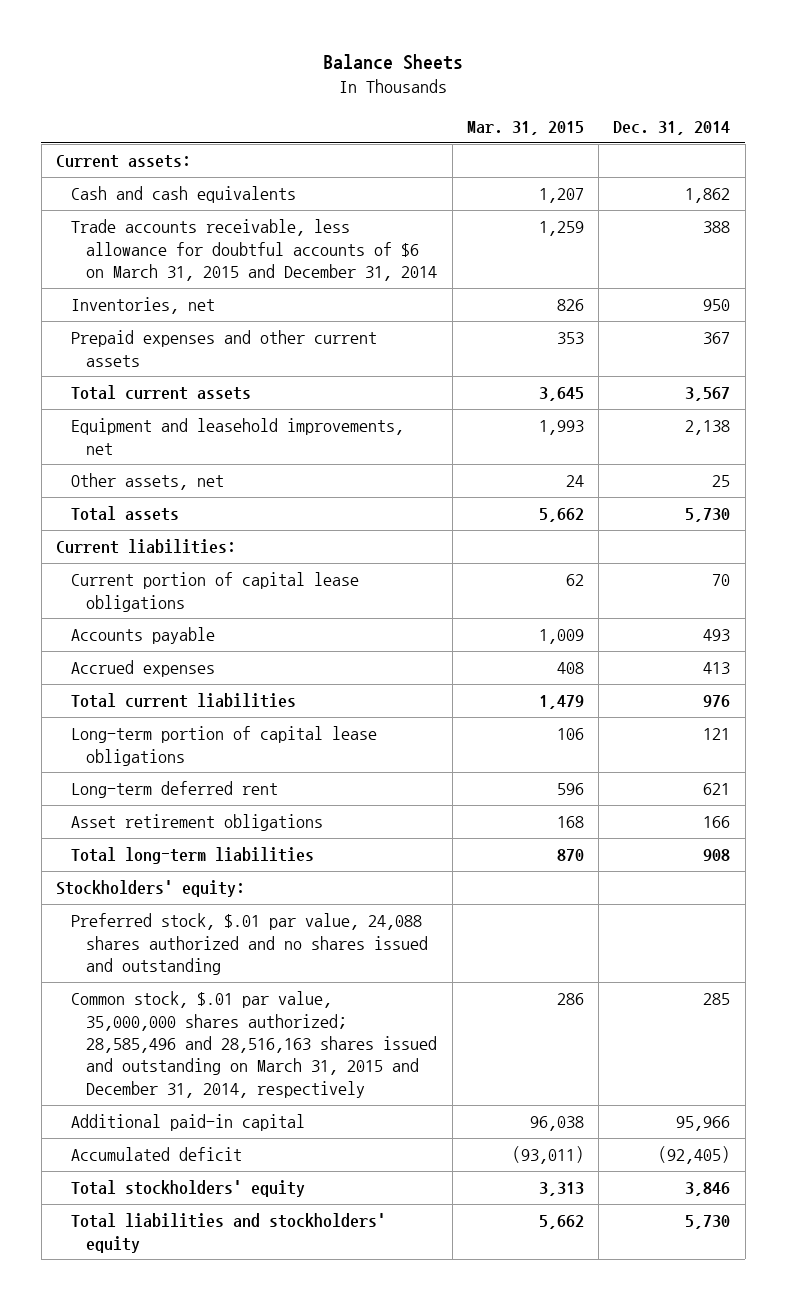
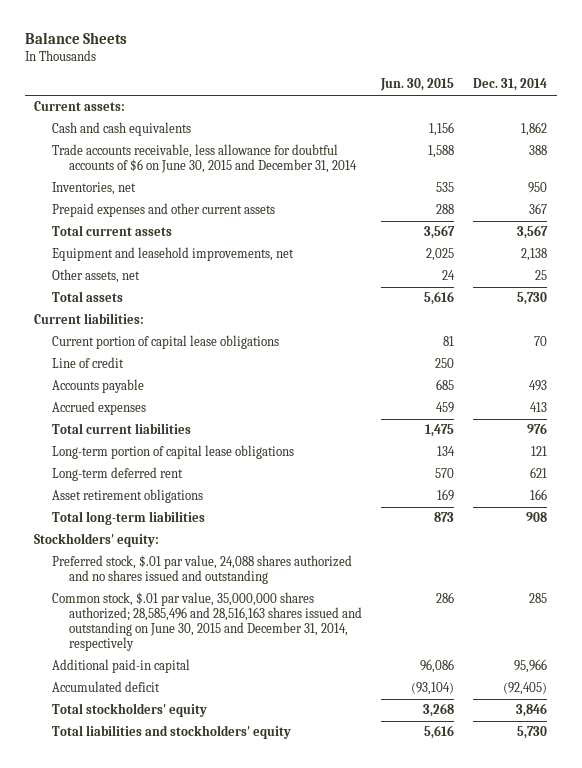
- | Mar. 31, 2015 | Dec. 31, 2014
+ | Jun. 30, 2015 | Dec. 31, 2014
- Trade accounts receivable, less allowance for doubtful accounts of $6 on March 31, 2015 and December 31, 2014 | 1,259 | 388
+ Trade accounts receivable, less allowance for doubtful accounts of $6 on June 30, 2015 and December 31, 2014 | 1,588 | 388
+ Line of credit | 250 |
- Common stock, $.01 par value, 35,000,000 shares authorized; 28,585,496 and 28,516,163 shares issued and outstanding on March 31, 2015 and December 31, 2014, respectively | 286 | 285
+ Common stock, $.01 par value, 35,000,000 shares authorized; 28,585,496 and 28,516,163 shares issued and outstanding on June 30, 2015 and December 31, 2014, respectively | 286 | 285

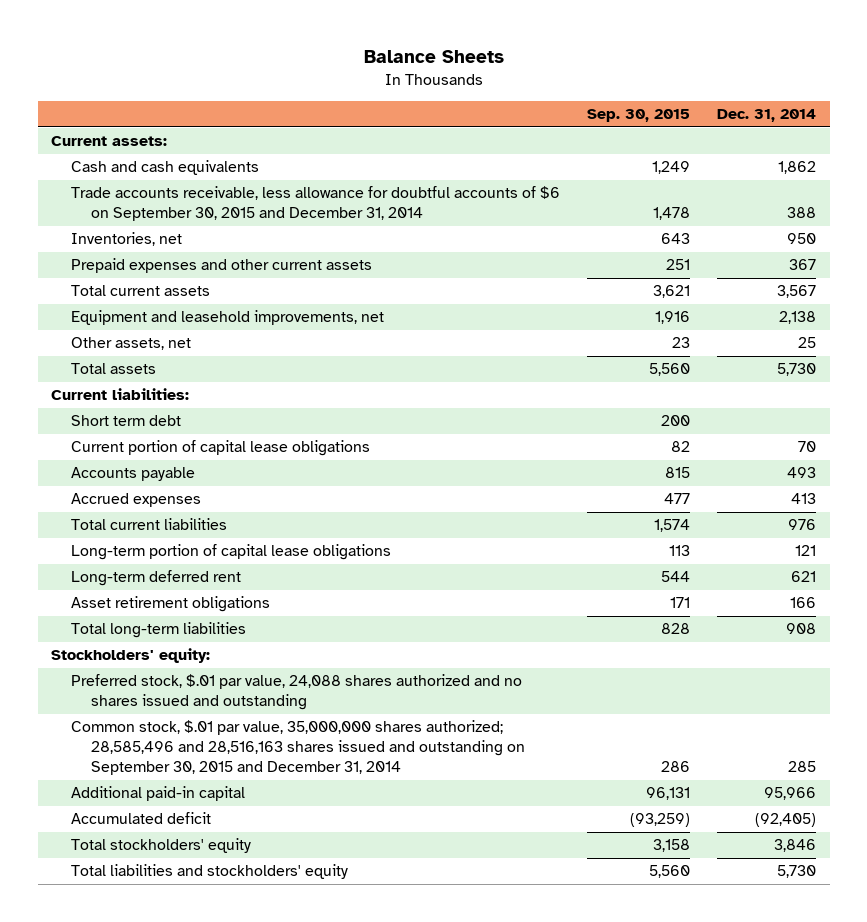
- | Jun. 30, 2015 | Dec. 31, 2014
+ | Sep. 30, 2015 | Dec. 31, 2014
- Trade accounts receivable, less allowance for doubtful accounts of $6 on June 30, 2015 and December 31, 2014 | 1,588 | 388
+ Trade accounts receivable, less allowance for doubtful accounts of $6 on September 30, 2015 and December 31, 2014 | 1,478 | 388
+ Short term debt | 200 |
- Line of credit | 250 |
- Common stock, $.01 par value, 35,000,000 shares authorized; 28,585,496 and 28,516,163 shares issued and outstanding on June 30, 2015 and December 31, 2014, respectively | 286 | 285
+ Common stock, $.01 par value, 35,000,000 shares authorized; 28,585,496 and 28,516,163 shares issued and outstanding on September 30, 2015 and December 31, 2014 | 286 | 285

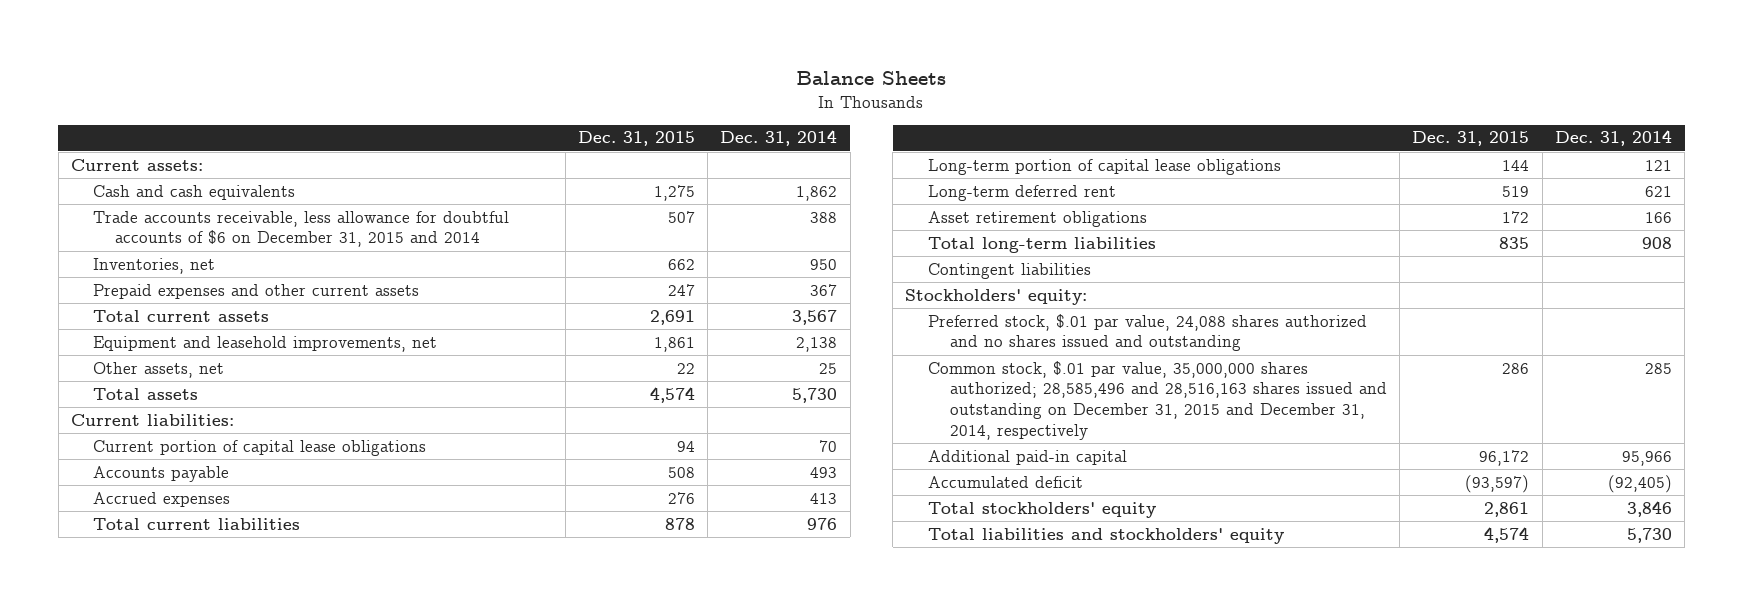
- | Sep. 30, 2015 | Dec. 31, 2014
+ | Dec. 31, 2015 | Dec. 31, 2014
- Trade accounts receivable, less allowance for doubtful accounts of $6 on September 30, 2015 and December 31, 2014 | 1,478 | 388
+ Trade accounts receivable, less allowance for doubtful accounts of $6 on December 31, 2015 and 2014 | 507 | 388
- Short term debt | 200 |
+ Contingent liabilities
- Common stock, $.01 par value, 35,000,000 shares authorized; 28,585,496 and 28,516,163 shares issued and outstanding on September 30, 2015 and December 31, 2014 | 286 | 285
+ Common stock, $.01 par value, 35,000,000 shares authorized; 28,585,496 and 28,516,163 shares issued and outstanding on December 31, 2015 and December 31, 2014, respectively | 286 | 285

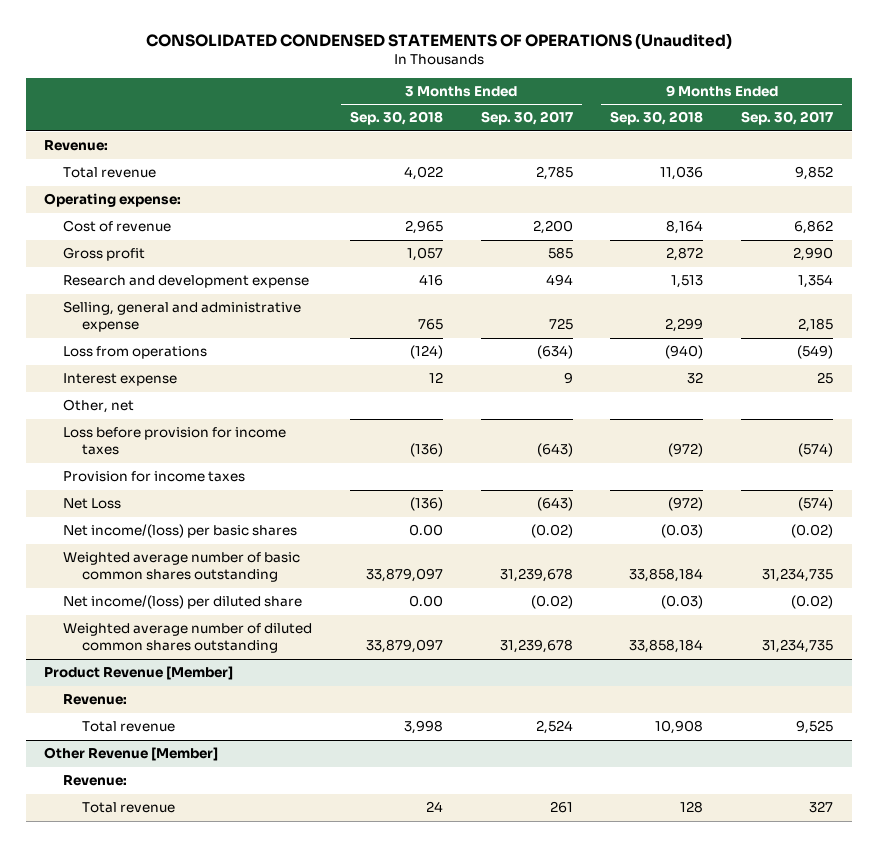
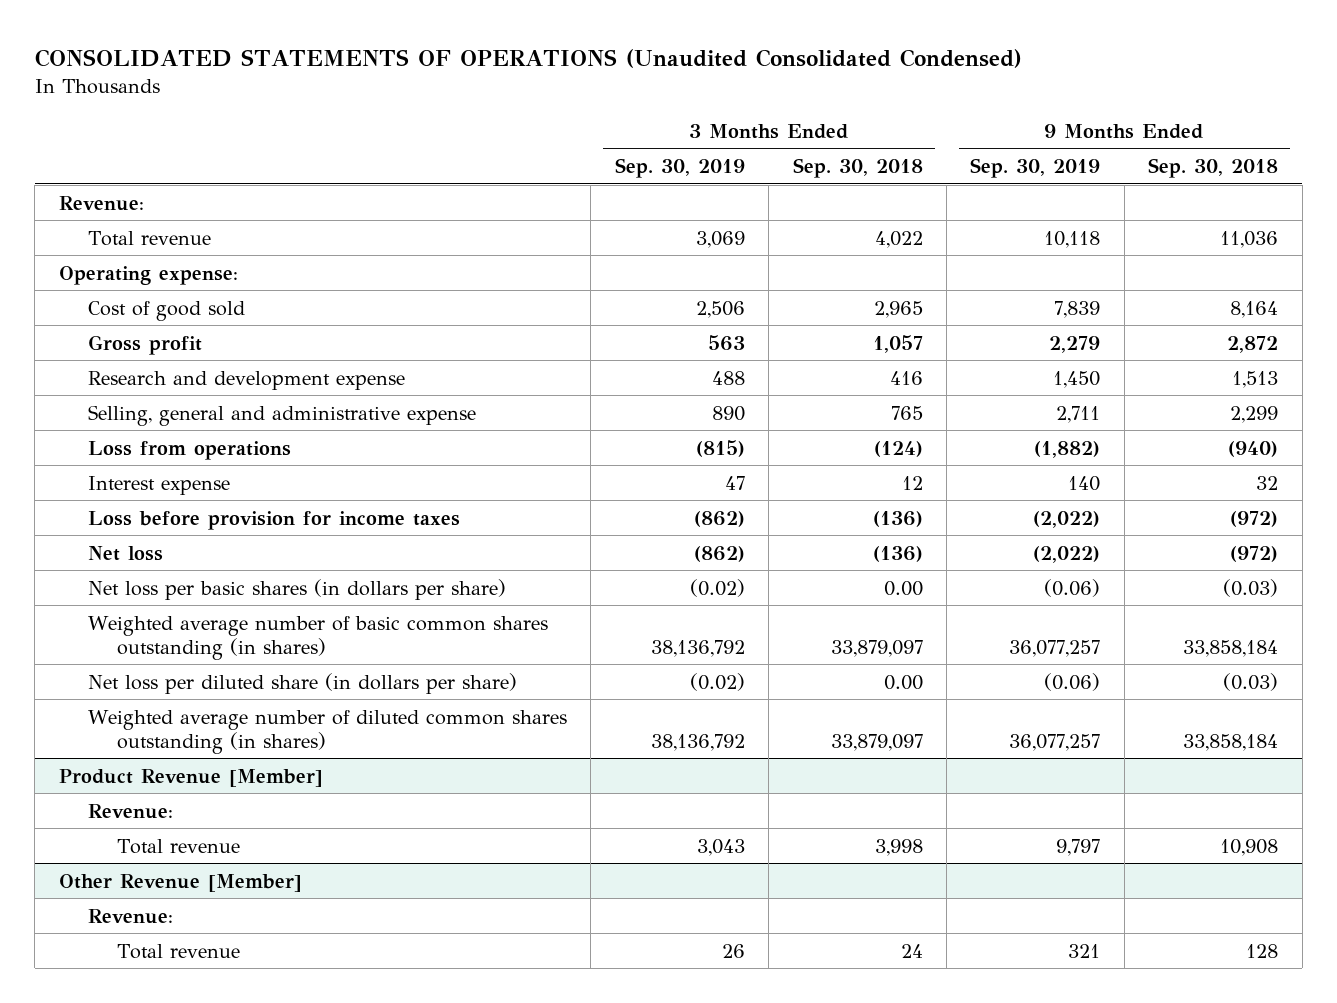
- CONSOLIDATED CONDENSED STATEMENTS OF OPERATIONS (Unaudited)
+ CONSOLIDATED STATEMENTS OF OPERATIONS (Unaudited Consolidated Condensed)
- | 3 Months Ended Sep. 30, 2018 | 3 Months Ended Sep. 30, 2017 | 9 Months Ended Sep. 30, 2018 | 9 Months Ended Sep. 30, 2017
+ | 3 Months Ended Sep. 30, 2019 | 3 Months Ended Sep. 30, 2018 | 9 Months Ended Sep. 30, 2019 | 9 Months Ended Sep. 30, 2018
- Cost of revenue | 2,965 | 2,200 | 8,164 | 6,862
+ Cost of good sold | 2,506 | 2,965 | 7,839 | 8,164
- Other, net
- Provision for income taxes
- Net Loss | (136) | (643) | (972) | (574)
- Net income/(loss) per basic shares | 0.00 | (0.02) | (0.03) | (0.02)
- Weighted average number of basic common shares outstanding | 33,879,097 | 31,239,678 | 33,858,184 | 31,234,735
- Net income/(loss) per diluted share | 0.00 | (0.02) | (0.03) | (0.02)
- Weighted average number of diluted common shares outstanding | 33,879,097 | 31,239,678 | 33,858,184 | 31,234,735
+ Net loss | (862) | (136) | (2,022) | (972)
+ Net loss per basic shares (in dollars per share) | (0.02) | 0.00 | (0.06) | (0.03)
+ Weighted average number of basic common shares outstanding (in shares) | 38,136,792 | 33,879,097 | 36,077,257 | 33,858,184
+ Net loss per diluted share (in dollars per share) | (0.02) | 0.00 | (0.06) | (0.03)
+ Weighted average number of diluted common shares outstanding (in shares) | 38,136,792 | 33,879,097 | 36,077,257 | 33,858,184

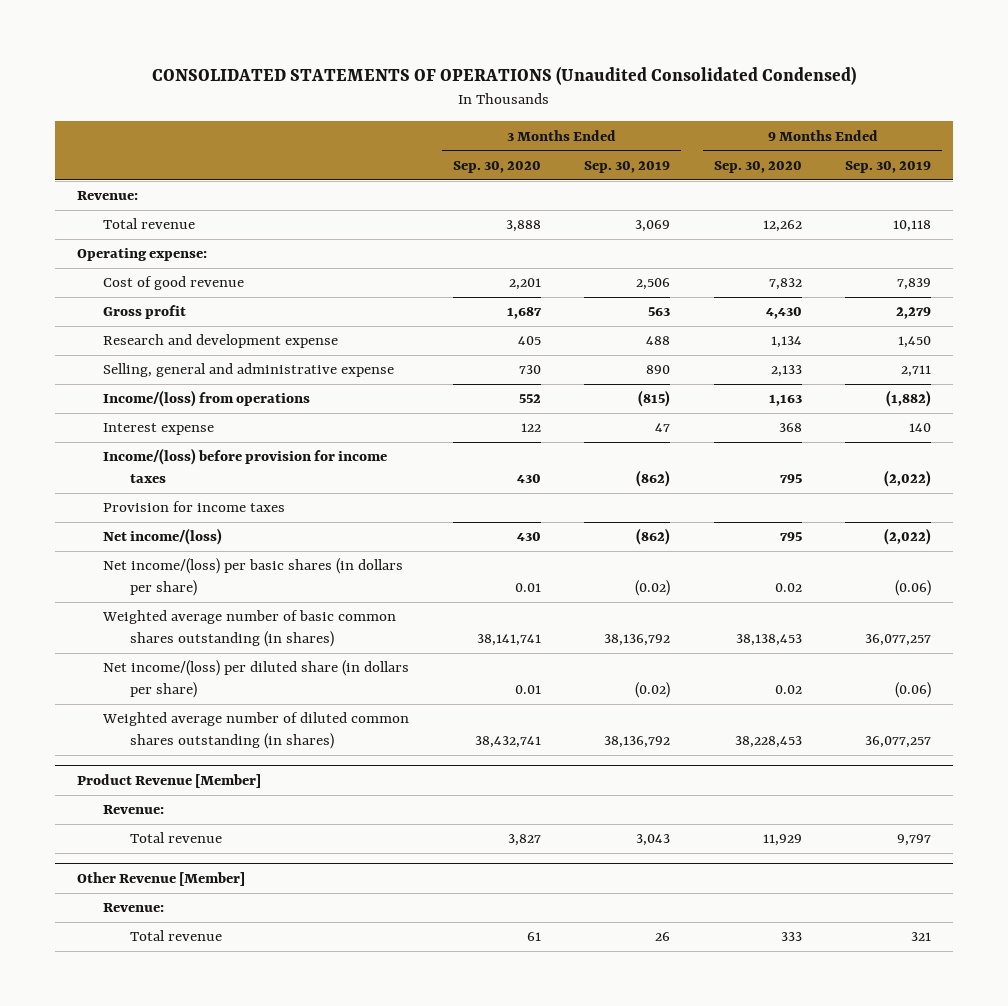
- | 3 Months Ended Sep. 30, 2019 | 3 Months Ended Sep. 30, 2018 | 9 Months Ended Sep. 30, 2019 | 9 Months Ended Sep. 30, 2018
+ | 3 Months Ended Sep. 30, 2020 | 3 Months Ended Sep. 30, 2019 | 9 Months Ended Sep. 30, 2020 | 9 Months Ended Sep. 30, 2019
- Cost of good sold | 2,506 | 2,965 | 7,839 | 8,164
+ Cost of good revenue | 2,201 | 2,506 | 7,832 | 7,839
- Loss from operations | (815) | (124) | (1,882) | (940)
+ Income/(loss) from operations | 552 | (815) | 1,163 | (1,882)
- Loss before provision for income taxes | (862) | (136) | (2,022) | (972)
- Net loss | (862) | (136) | (2,022) | (972)
- Net loss per basic shares (in dollars per share) | (0.02) | 0.00 | (0.06) | (0.03)
+ Income/(loss) before provision for income taxes | 430 | (862) | 795 | (2,022)
+ Provision for income taxes
+ Net income/(loss) | 430 | (862) | 795 | (2,022)
+ Net income/(loss) per basic shares (in dollars per share) | 0.01 | (0.02) | 0.02 | (0.06)
- Net loss per diluted share (in dollars per share) | (0.02) | 0.00 | (0.06) | (0.03)
+ Net income/(loss) per diluted share (in dollars per share) | 0.01 | (0.02) | 0.02 | (0.06)

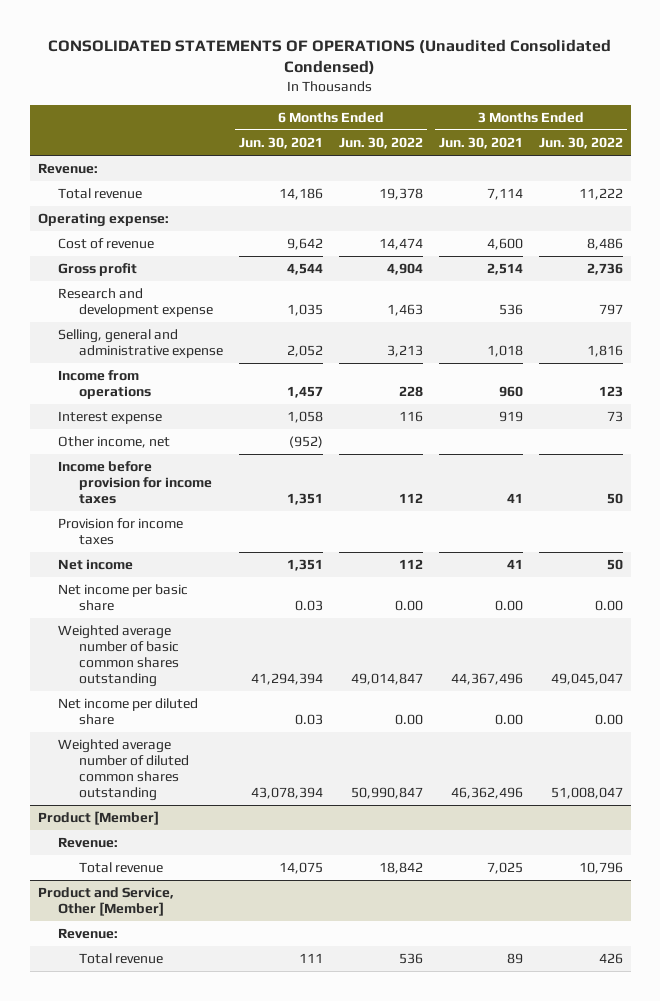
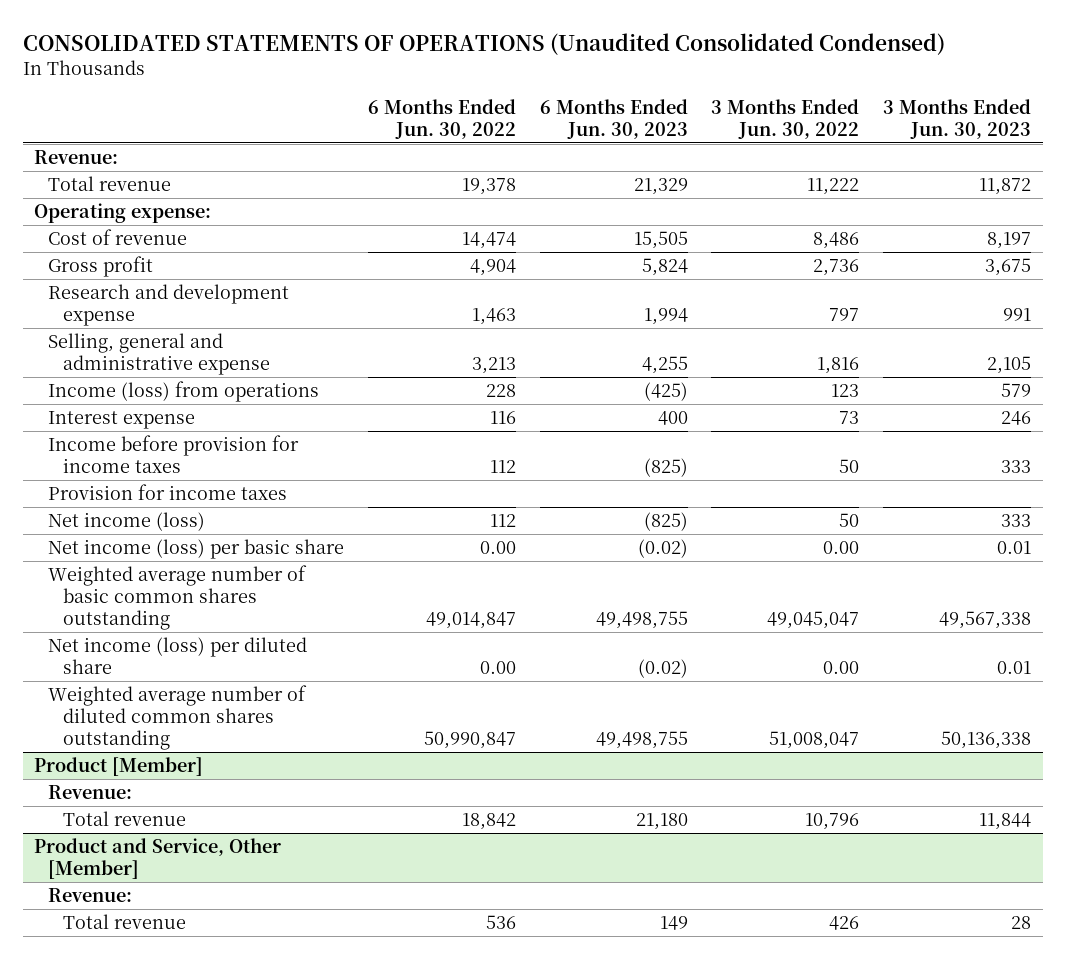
- | 6 Months Ended Jun. 30, 2021 | 6 Months Ended Jun. 30, 2022 | 3 Months Ended Jun. 30, 2021 | 3 Months Ended Jun. 30, 2022
+ | 6 Months Ended Jun. 30, 2022 | 6 Months Ended Jun. 30, 2023 | 3 Months Ended Jun. 30, 2022 | 3 Months Ended Jun. 30, 2023
- Income from operations | 1,457 | 228 | 960 | 123
+ Income (loss) from operations | 228 | (425) | 123 | 579
- Other income, net | (952) | | |
- Net income | 1,351 | 112 | 41 | 50
- Net income per basic share | 0.03 | 0.00 | 0.00 | 0.00
+ Net income (loss) | 112 | (825) | 50 | 333
+ Net income (loss) per basic share | 0.00 | (0.02) | 0.00 | 0.01
- Net income per diluted share | 0.03 | 0.00 | 0.00 | 0.00
+ Net income (loss) per diluted share | 0.00 | (0.02) | 0.00 | 0.01

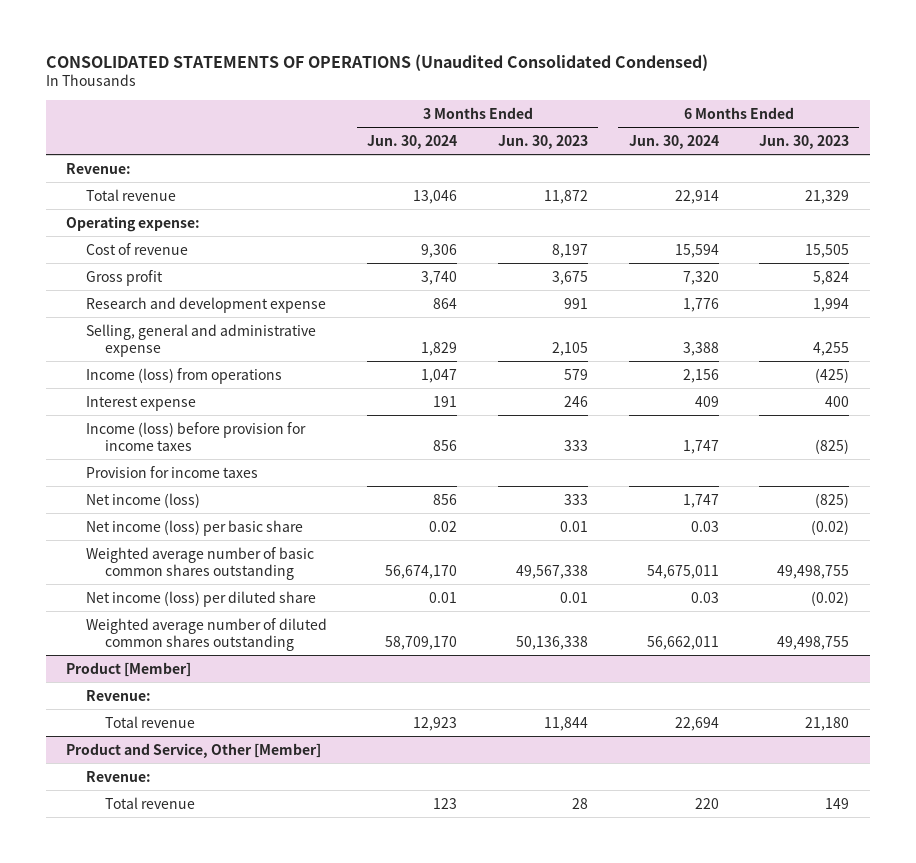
- | 6 Months Ended Jun. 30, 2022 | 6 Months Ended Jun. 30, 2023 | 3 Months Ended Jun. 30, 2022 | 3 Months Ended Jun. 30, 2023
+ | 3 Months Ended Jun. 30, 2024 | 3 Months Ended Jun. 30, 2023 | 6 Months Ended Jun. 30, 2024 | 6 Months Ended Jun. 30, 2023
- Income before provision for income taxes | 112 | (825) | 50 | 333
+ Income (loss) before provision for income taxes | 856 | 333 | 1,747 | (825)

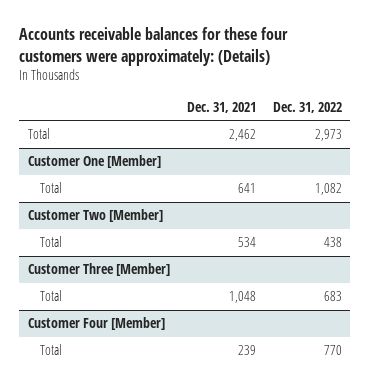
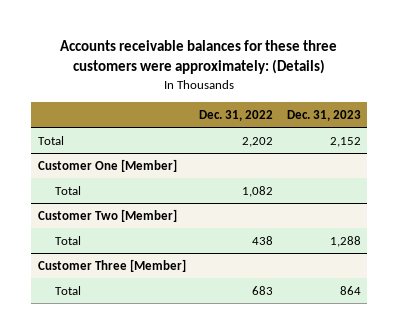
- Accounts receivable balances for these four customers were approximately: (Details)
+ Accounts receivable balances for these three customers were approximately: (Details)
- | Dec. 31, 2021 | Dec. 31, 2022
+ | Dec. 31, 2022 | Dec. 31, 2023
- Total | 2,462 | 2,973
+ Total | 2,202 | 2,152
- Customer Four [Member]
- Total | 239 | 770

